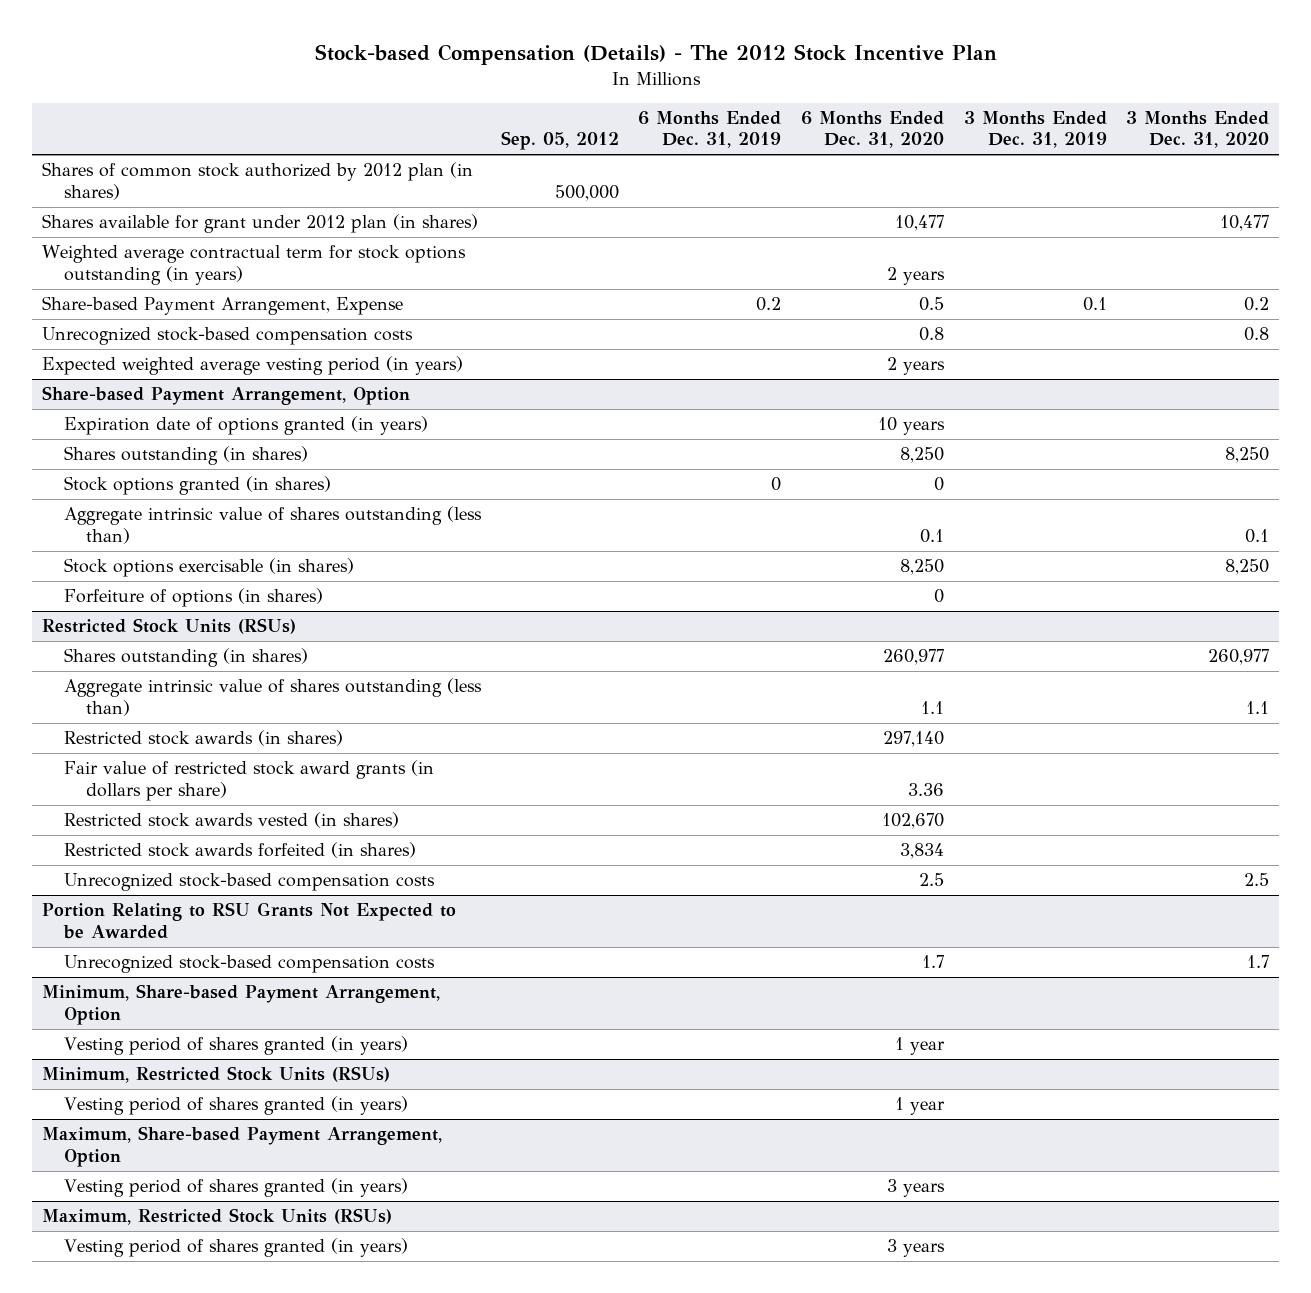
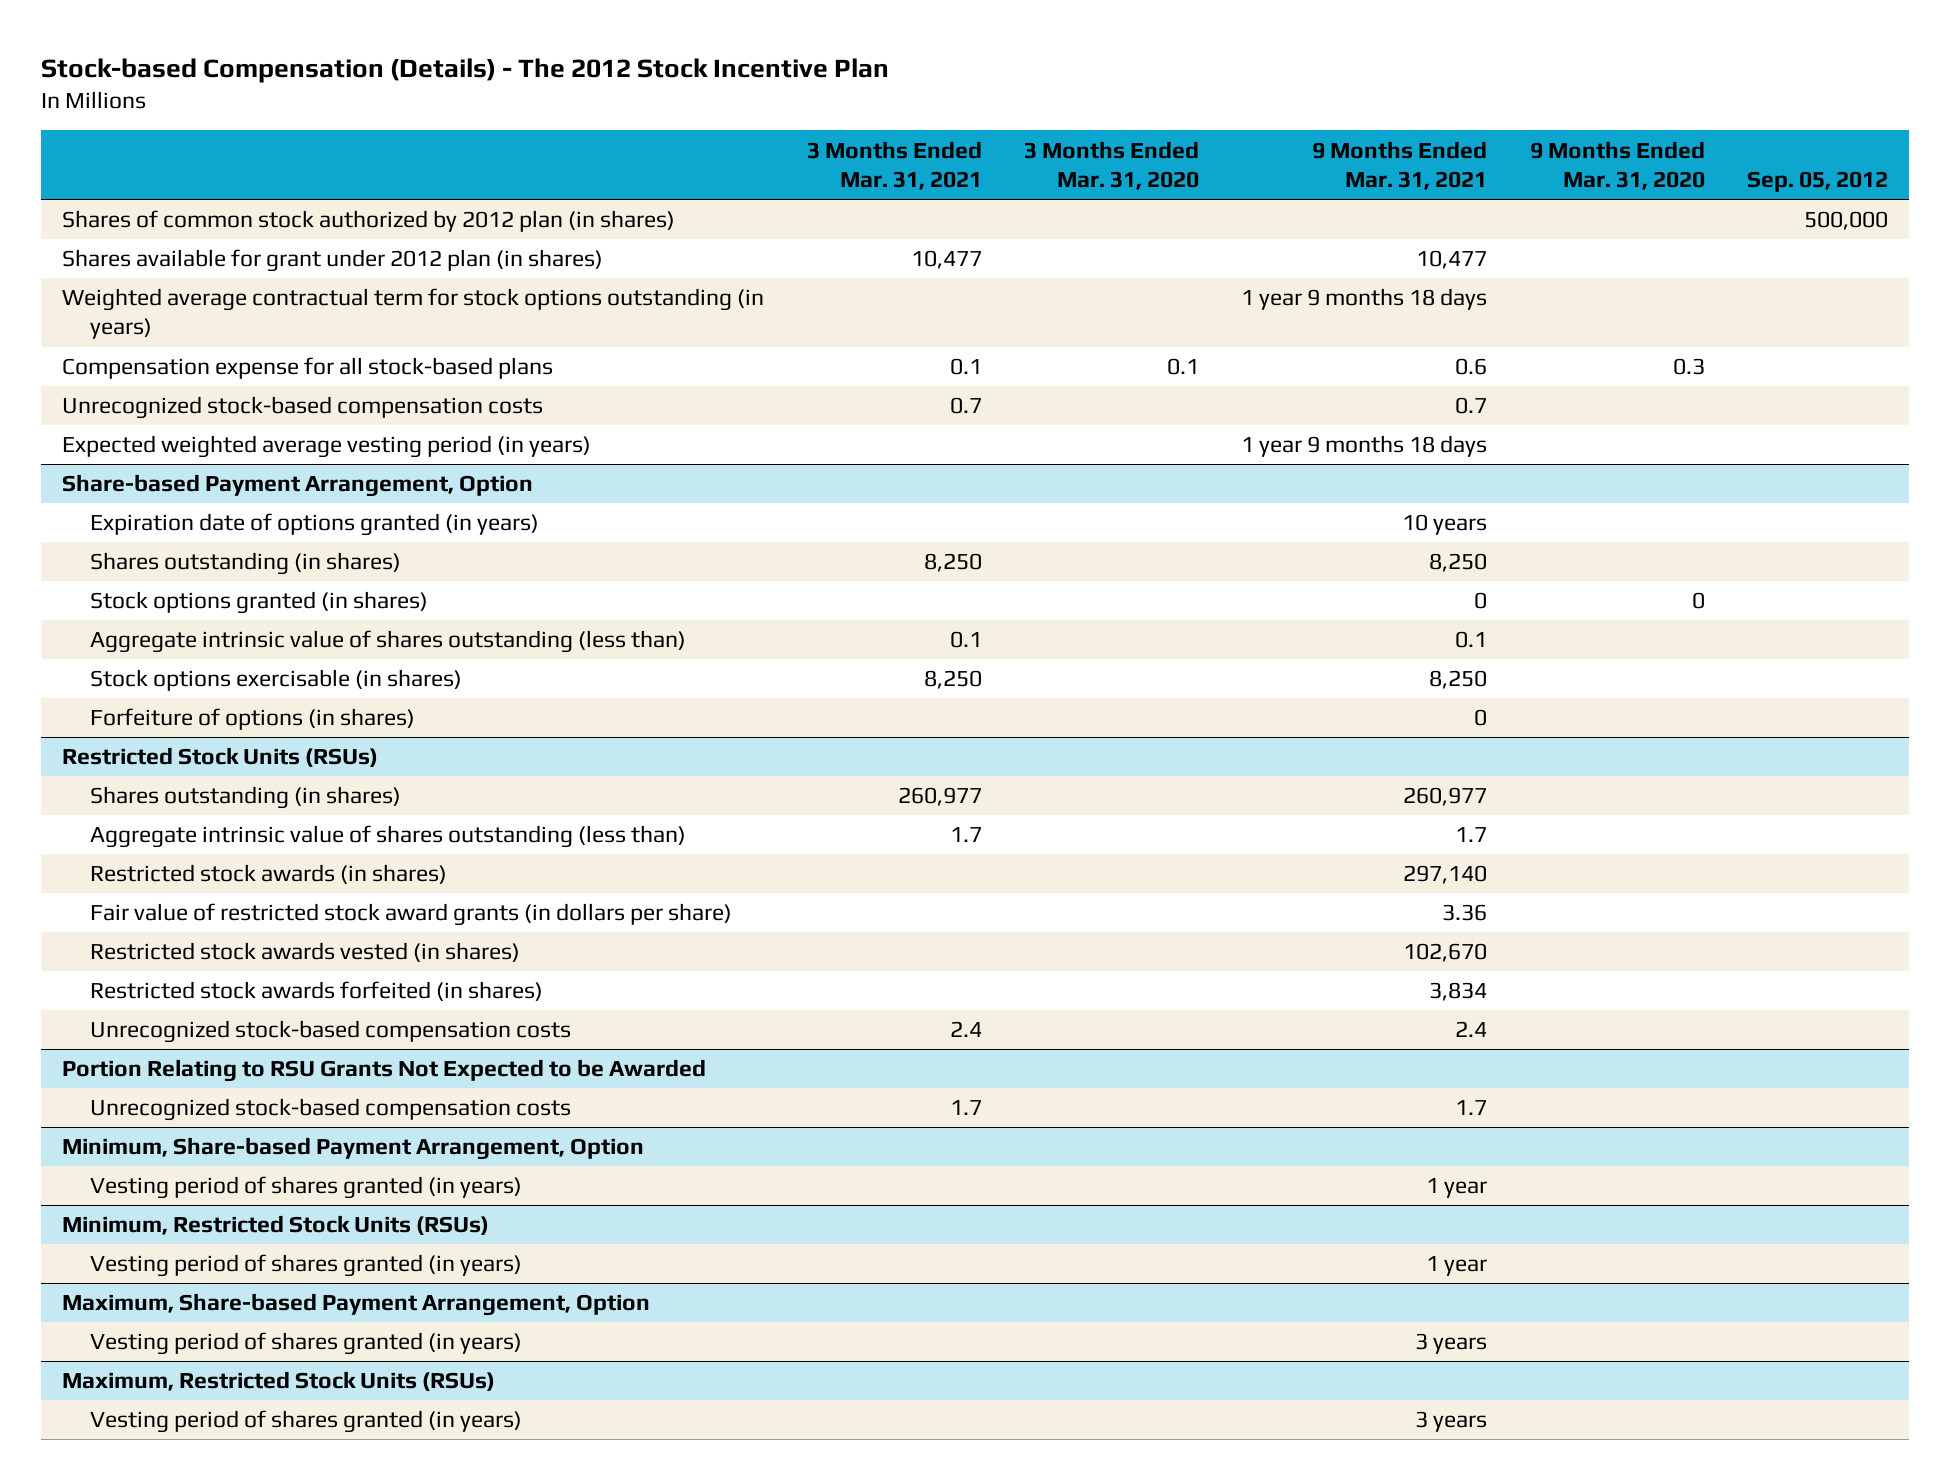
- | Sep. 05, 2012 | 6 Months Ended Dec. 31, 2019 | 6 Months Ended Dec. 31, 2020 | 3 Months Ended Dec. 31, 2019 | 3 Months Ended Dec. 31, 2020
+ | 3 Months Ended Mar. 31, 2021 | 3 Months Ended Mar. 31, 2020 | 9 Months Ended Mar. 31, 2021 | 9 Months Ended Mar. 31, 2020 | Sep. 05, 2012
- Share-based Payment Arrangement, Expense | | 0.2 | 0.5 | 0.1 | 0.2
+ Compensation expense for all stock-based plans | 0.1 | 0.1 | 0.6 | 0.3 |

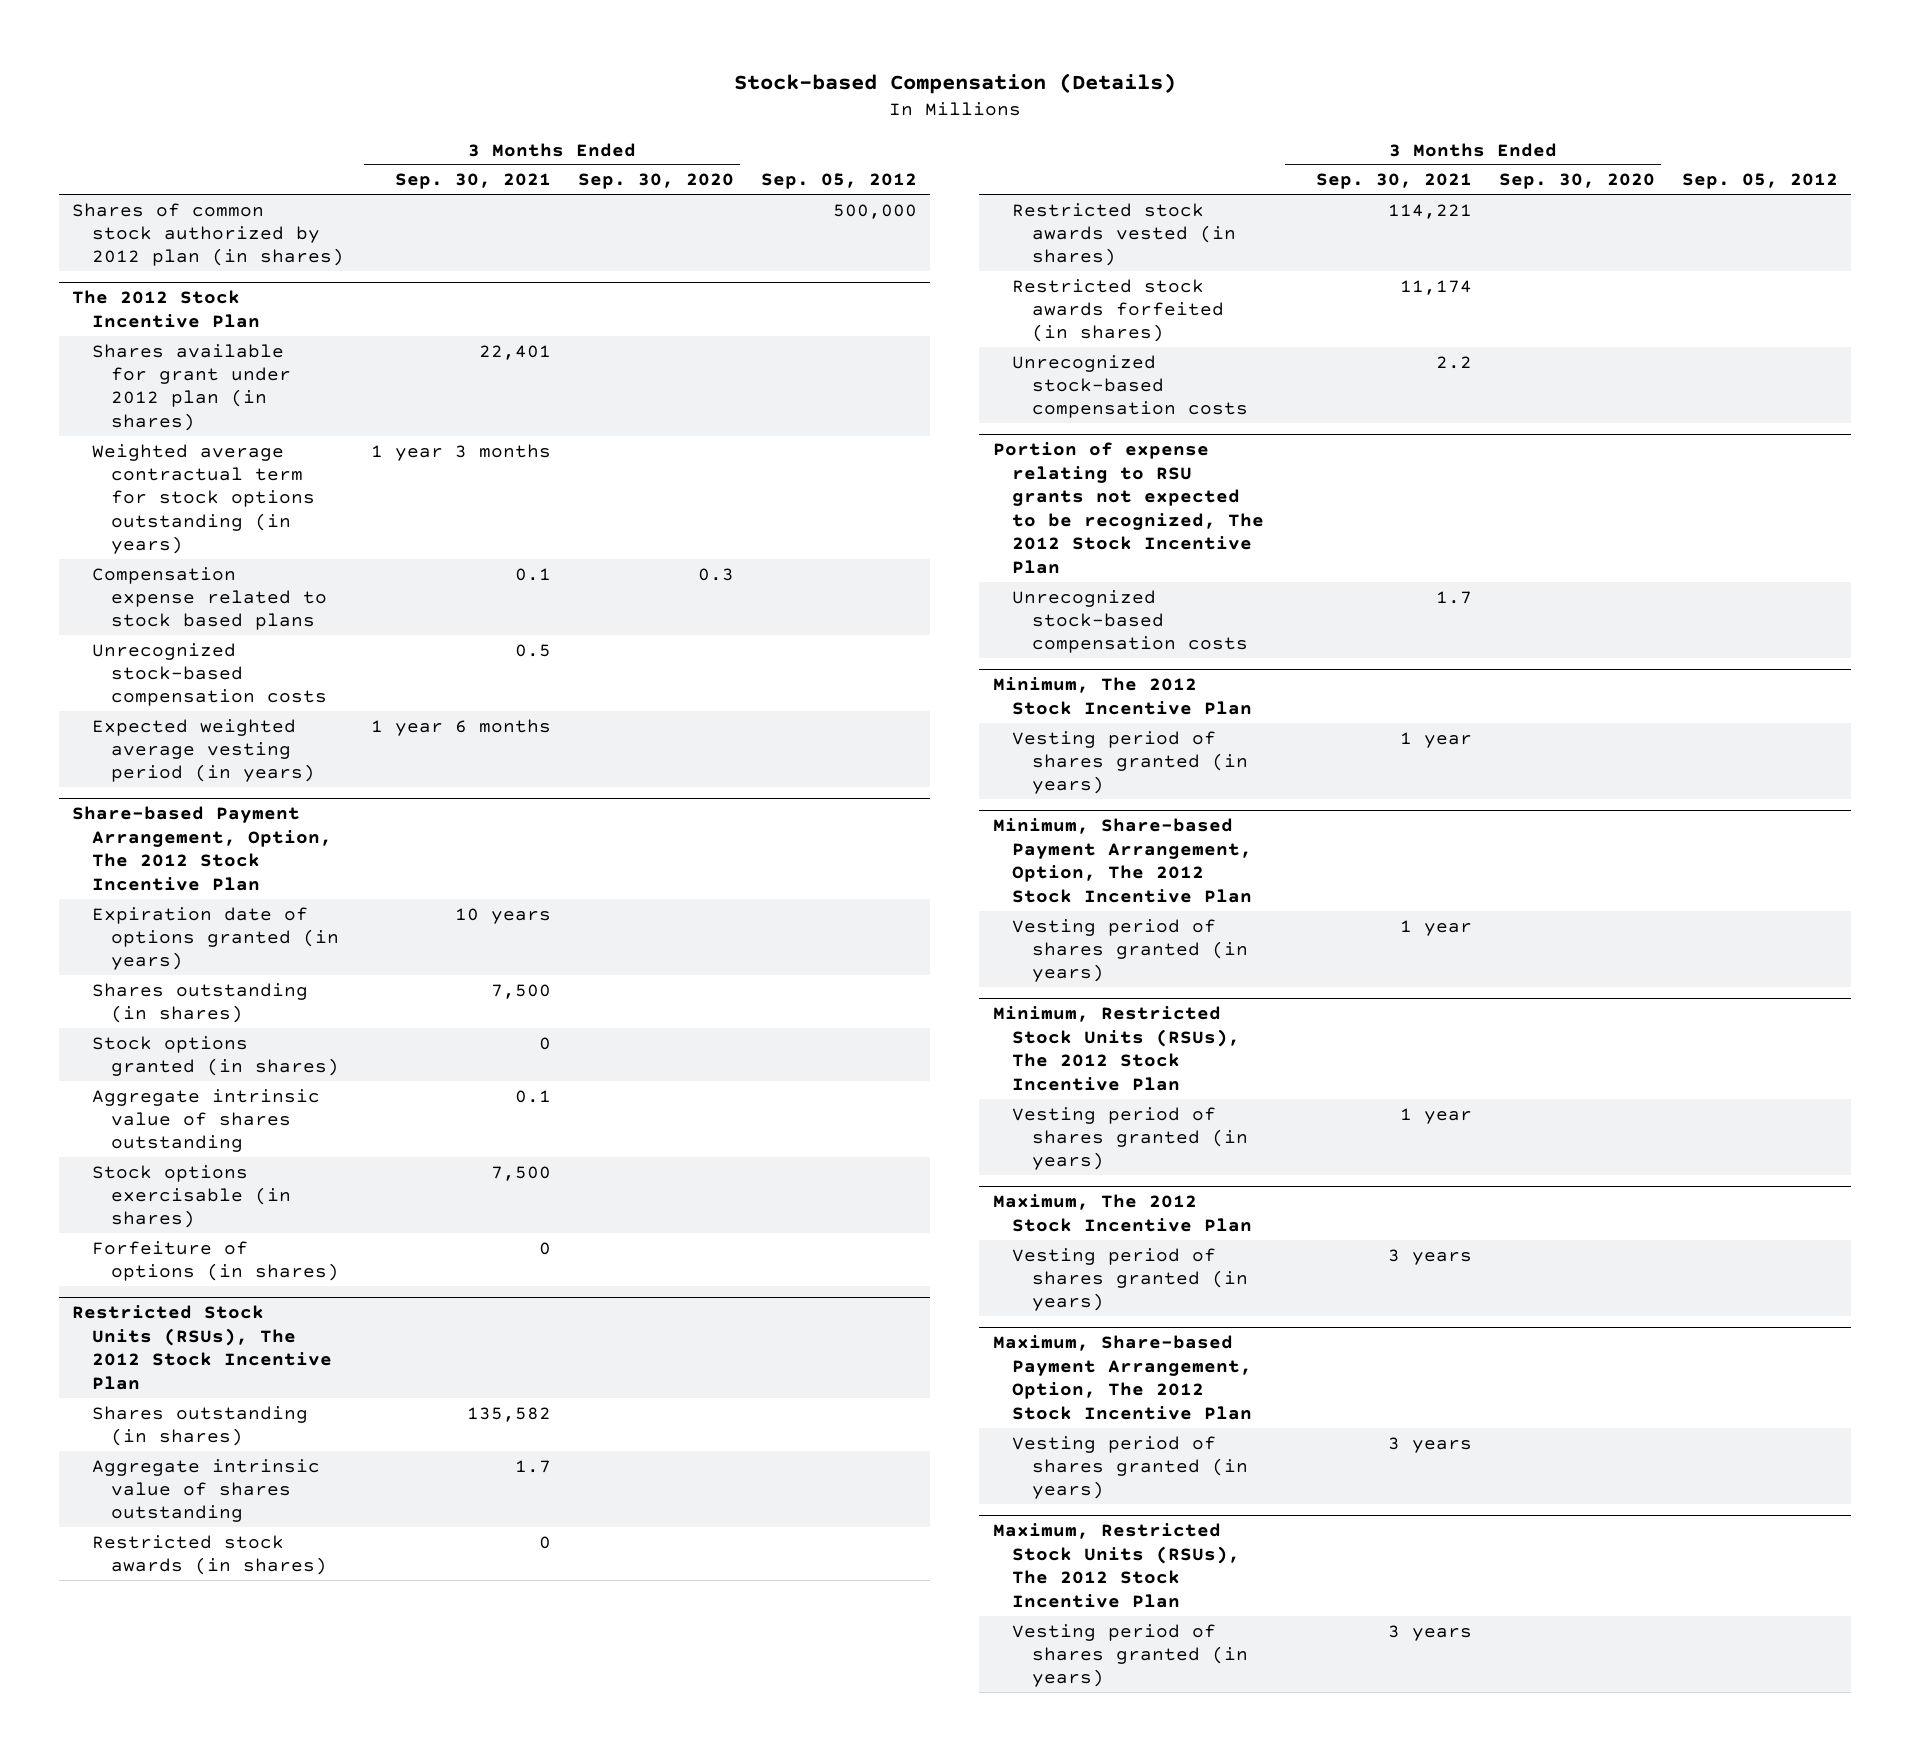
- Stock-based Compensation (Details) - The 2012 Stock Incentive Plan
+ Stock-based Compensation (Details)
- | 3 Months Ended Mar. 31, 2021 | 3 Months Ended Mar. 31, 2020 | 9 Months Ended Mar. 31, 2021 | 9 Months Ended Mar. 31, 2020 | Sep. 05, 2012
+ | 3 Months Ended Sep. 30, 2021 | 3 Months Ended Sep. 30, 2020 | Sep. 05, 2012
- Shares available for grant under 2012 plan (in shares) | 10,477 | | 10,477 | |
- Weighted average contractual term for stock options outstanding (in years) | | | 1 year 9 months 18 days | |
- Compensation expense for all stock-based plans | 0.1 | 0.1 | 0.6 | 0.3 |
- Unrecognized stock-based compensation costs | 0.7 | | 0.7 | |
- Expected weighted average vesting period (in years) | | | 1 year 9 months 18 days | |
- Share-based Payment Arrangement, Option
+ The 2012 Stock Incentive Plan
+ Shares available for grant under 2012 plan (in shares) | 22,401 | |
+ Weighted average contractual term for stock options outstanding (in years) | 1 year 3 months | |
+ Compensation expense related to stock based plans | 0.1 | 0.3 |
+ Unrecognized stock-based compensation costs | 0.5 | |
+ Expected weighted average vesting period (in years) | 1 year 6 months | |
+ Share-based Payment Arrangement, Option, The 2012 Stock Incentive Plan
- Aggregate intrinsic value of shares outstanding (less than) | 0.1 | | 0.1 | |
+ Aggregate intrinsic value of shares outstanding | 0.1 | |
- Restricted Stock Units (RSUs)
+ Restricted Stock Units (RSUs), The 2012 Stock Incentive Plan
- Aggregate intrinsic value of shares outstanding (less than) | 1.7 | | 1.7 | |
+ Aggregate intrinsic value of shares outstanding | 1.7 | |
- Fair value of restricted stock award grants (in dollars per share) | | | 3.36 | |
- Portion Relating to RSU Grants Not Expected to be Awarded
- Unrecognized stock-based compensation costs | 1.7 | | 1.7 | |
- Minimum, Share-based Payment Arrangement, Option
+ Portion of expense relating to RSU grants not expected to be recognized, The 2012 Stock Incentive Plan
+ Unrecognized stock-based compensation costs | 1.7 | |
+ Minimum, The 2012 Stock Incentive Plan
+ Vesting period of shares granted (in years) | 1 year | |
+ Minimum, Share-based Payment Arrangement, Option, The 2012 Stock Incentive Plan
- Minimum, Restricted Stock Units (RSUs)
+ Minimum, Restricted Stock Units (RSUs), The 2012 Stock Incentive Plan
- Maximum, Share-based Payment Arrangement, Option
+ Maximum, The 2012 Stock Incentive Plan
+ Vesting period of shares granted (in years) | 3 years | |
+ Maximum, Share-based Payment Arrangement, Option, The 2012 Stock Incentive Plan
- Maximum, Restricted Stock Units (RSUs)
+ Maximum, Restricted Stock Units (RSUs), The 2012 Stock Incentive Plan

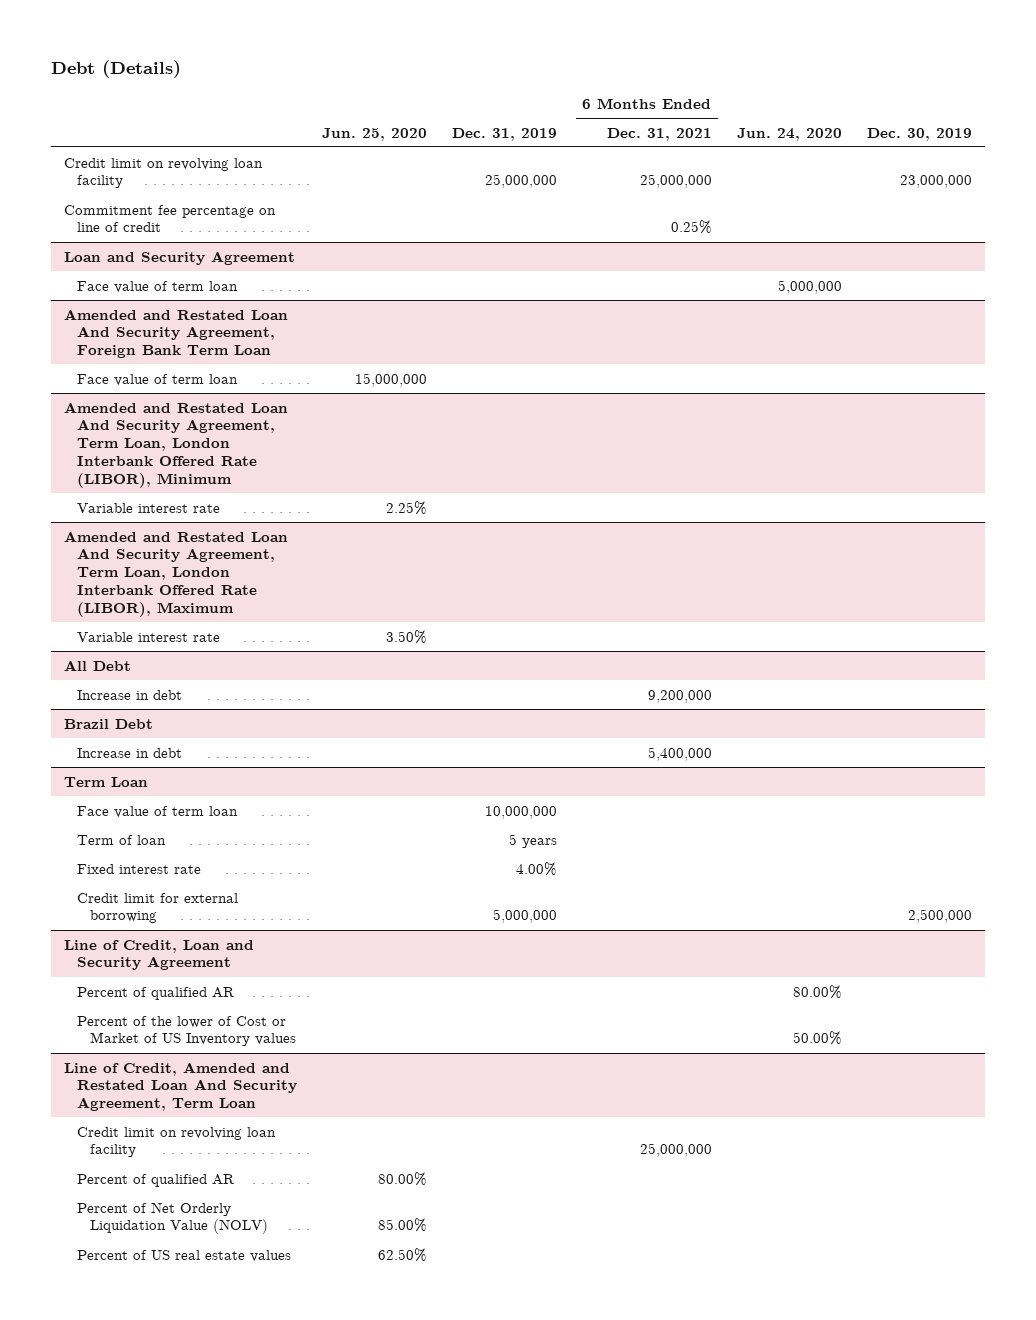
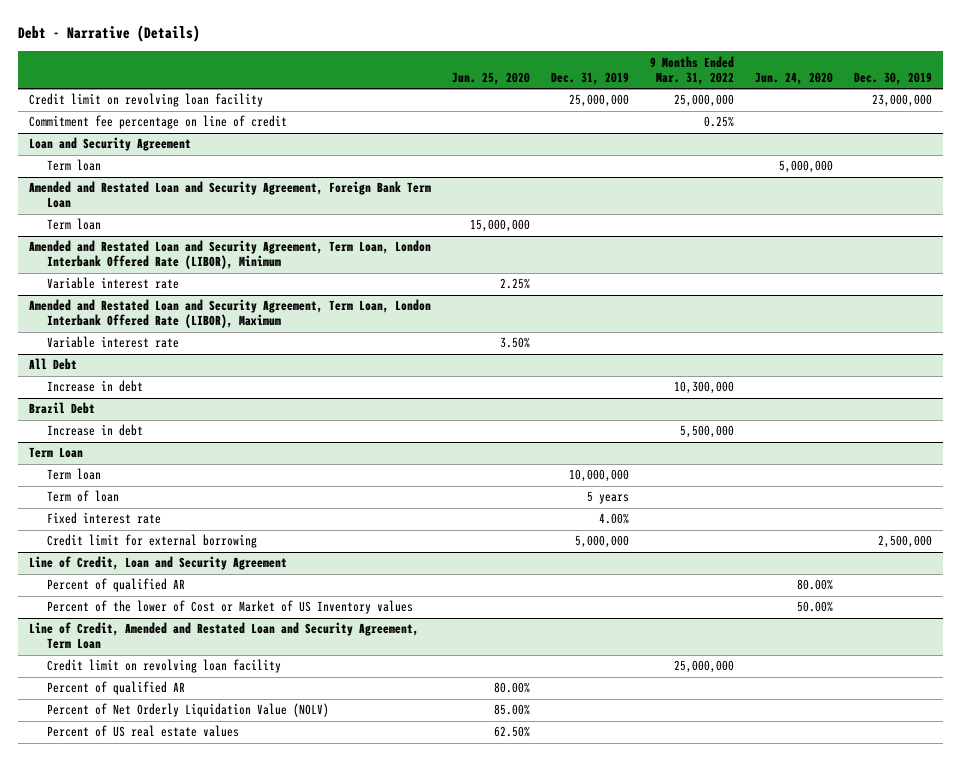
- Debt (Details)
+ Debt - Narrative (Details)
- | Jun. 25, 2020 | Dec. 31, 2019 | 6 Months Ended Dec. 31, 2021 | Jun. 24, 2020 | Dec. 30, 2019
+ | Jun. 25, 2020 | Dec. 31, 2019 | 9 Months Ended Mar. 31, 2022 | Jun. 24, 2020 | Dec. 30, 2019
@ Loan and Security Agreement
- Face value of term loan | | | | 5,000,000 |
- Amended and Restated Loan And Security Agreement, Foreign Bank Term Loan
- Face value of term loan | 15,000,000 | | | |
- Amended and Restated Loan And Security Agreement, Term Loan, London Interbank Offered Rate (LIBOR), Minimum
@ Loan and Security Agreement
+ Term loan | | | | 5,000,000 |
+ Amended and Restated Loan and Security Agreement, Foreign Bank Term Loan
+ Term loan | 15,000,000 | | | |
+ Amended and Restated Loan and Security Agreement, Term Loan, London Interbank Offered Rate (LIBOR), Minimum
- Amended and Restated Loan And Security Agreement, Term Loan, London Interbank Offered Rate (LIBOR), Maximum
+ Amended and Restated Loan and Security Agreement, Term Loan, London Interbank Offered Rate (LIBOR), Maximum
@ Term Loan
- Face value of term loan | | 10,000,000 | | |
+ Term loan | | 10,000,000 | | |
- Line of Credit, Amended and Restated Loan And Security Agreement, Term Loan
+ Line of Credit, Amended and Restated Loan and Security Agreement, Term Loan

